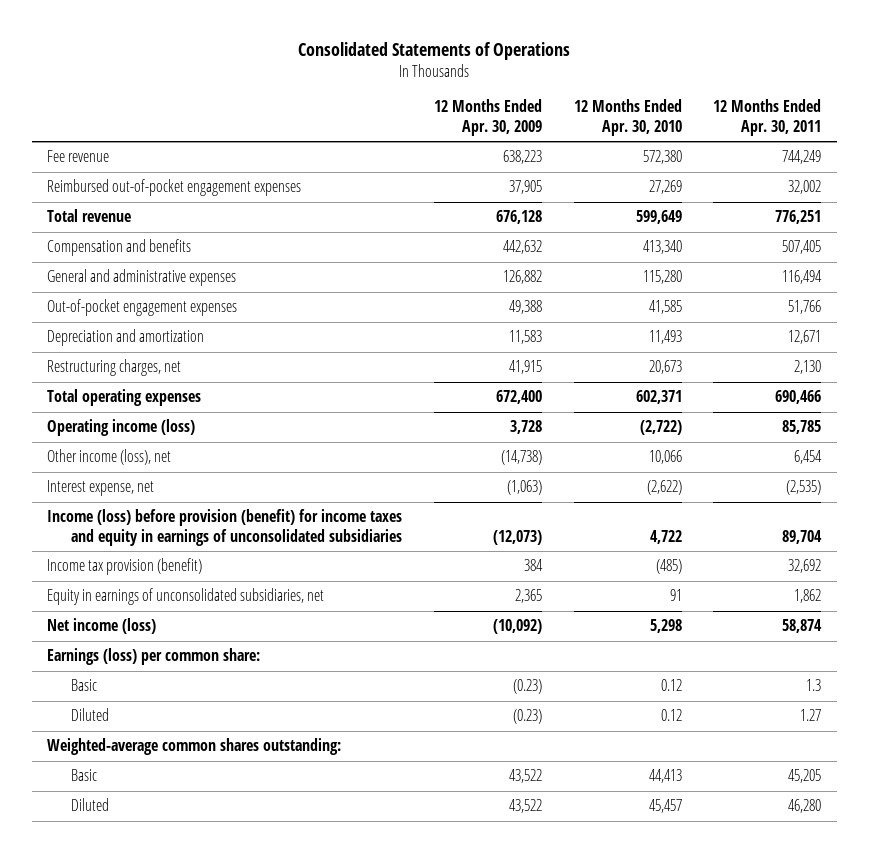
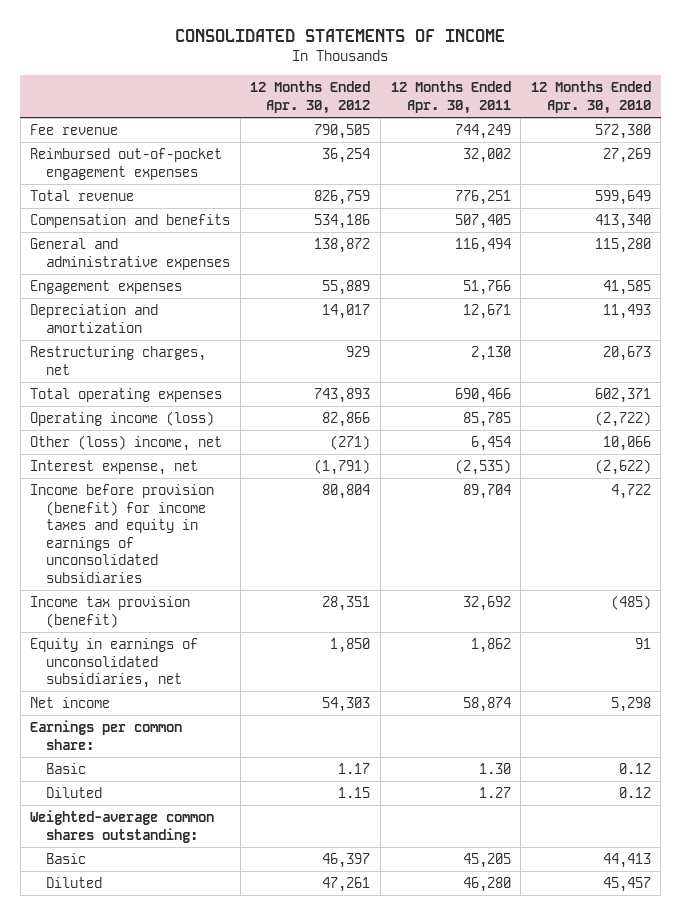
- Consolidated Statements of Operations
+ CONSOLIDATED STATEMENTS OF INCOME
- | 12 Months Ended Apr. 30, 2009 | 12 Months Ended Apr. 30, 2010 | 12 Months Ended Apr. 30, 2011
+ | 12 Months Ended Apr. 30, 2012 | 12 Months Ended Apr. 30, 2011 | 12 Months Ended Apr. 30, 2010
- Out-of-pocket engagement expenses | 49,388 | 41,585 | 51,766
+ Engagement expenses | 55,889 | 51,766 | 41,585
- Other income (loss), net | (14,738) | 10,066 | 6,454
+ Other (loss) income, net | (271) | 6,454 | 10,066
- Income (loss) before provision (benefit) for income taxes and equity in earnings of unconsolidated subsidiaries | (12,073) | 4,722 | 89,704
+ Income before provision (benefit) for income taxes and equity in earnings of unconsolidated subsidiaries | 80,804 | 89,704 | 4,722
- Net income (loss) | (10,092) | 5,298 | 58,874
- Earnings (loss) per common share:
- Basic | (0.23) | 0.12 | 1.3
+ Net income | 54,303 | 58,874 | 5,298
+ Earnings per common share:
+ Basic | 1.17 | 1.30 | 0.12

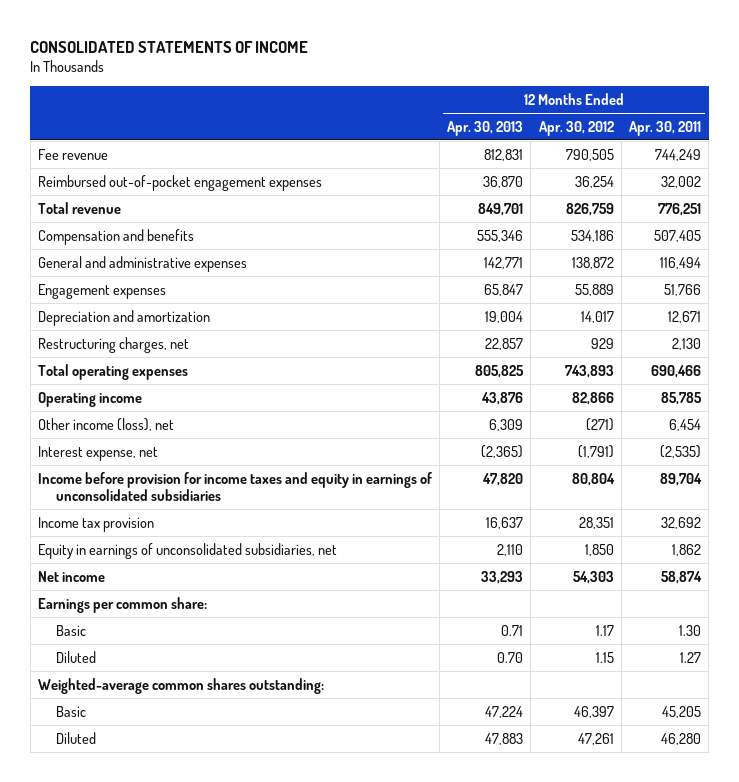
- | 12 Months Ended Apr. 30, 2012 | 12 Months Ended Apr. 30, 2011 | 12 Months Ended Apr. 30, 2010
+ | 12 Months Ended Apr. 30, 2013 | 12 Months Ended Apr. 30, 2012 | 12 Months Ended Apr. 30, 2011
- Operating income (loss) | 82,866 | 85,785 | (2,722)
- Other (loss) income, net | (271) | 6,454 | 10,066
+ Operating income | 43,876 | 82,866 | 85,785
+ Other income (loss), net | 6,309 | (271) | 6,454
- Income before provision (benefit) for income taxes and equity in earnings of unconsolidated subsidiaries | 80,804 | 89,704 | 4,722
- Income tax provision (benefit) | 28,351 | 32,692 | (485)
+ Income before provision for income taxes and equity in earnings of unconsolidated subsidiaries | 47,820 | 80,804 | 89,704
+ Income tax provision | 16,637 | 28,351 | 32,692

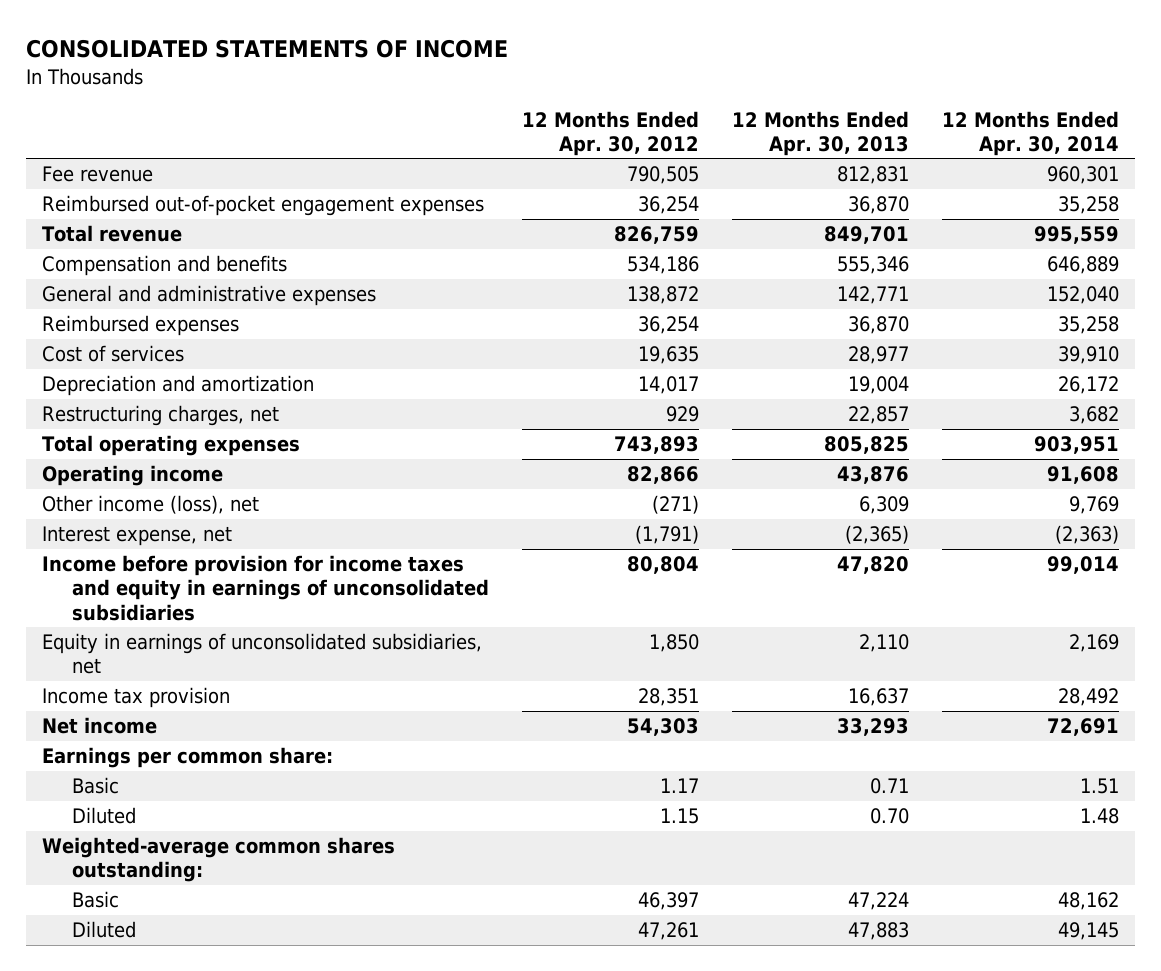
- | 12 Months Ended Apr. 30, 2013 | 12 Months Ended Apr. 30, 2012 | 12 Months Ended Apr. 30, 2011
+ | 12 Months Ended Apr. 30, 2012 | 12 Months Ended Apr. 30, 2013 | 12 Months Ended Apr. 30, 2014
- Engagement expenses | 65,847 | 55,889 | 51,766
+ Reimbursed expenses | 36,254 | 36,870 | 35,258
+ Cost of services | 19,635 | 28,977 | 39,910
moved down: Income tax provision | 28,351 | 16,637 | 28,492

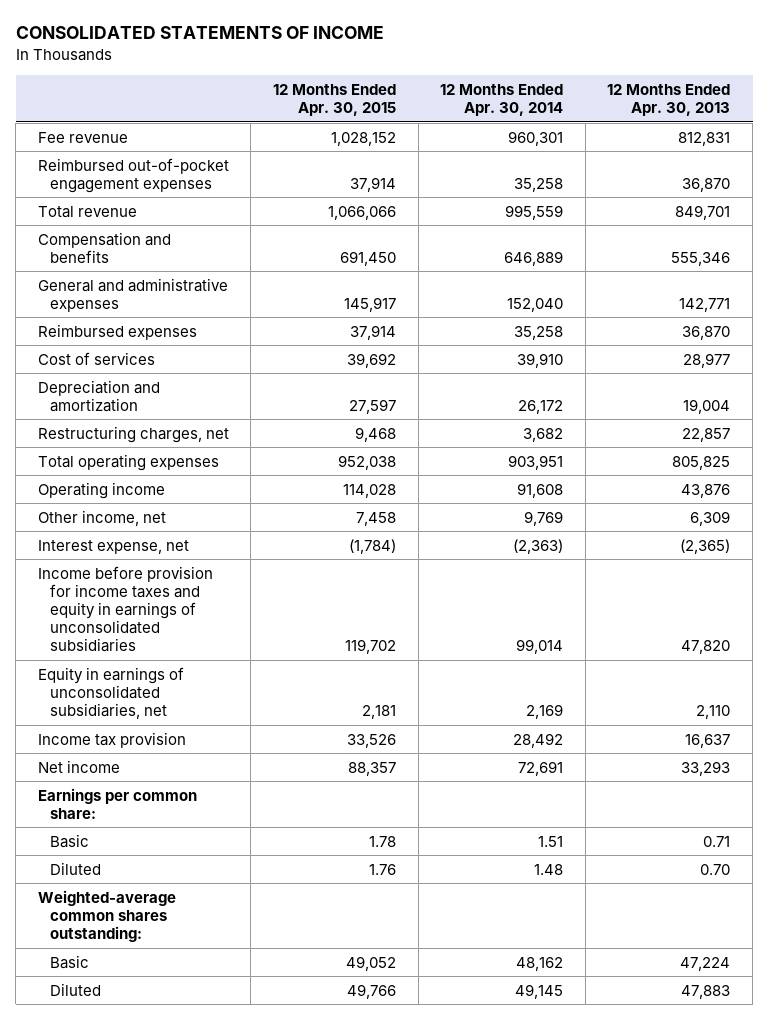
- | 12 Months Ended Apr. 30, 2012 | 12 Months Ended Apr. 30, 2013 | 12 Months Ended Apr. 30, 2014
+ | 12 Months Ended Apr. 30, 2015 | 12 Months Ended Apr. 30, 2014 | 12 Months Ended Apr. 30, 2013
- Other income (loss), net | (271) | 6,309 | 9,769
+ Other income, net | 7,458 | 9,769 | 6,309

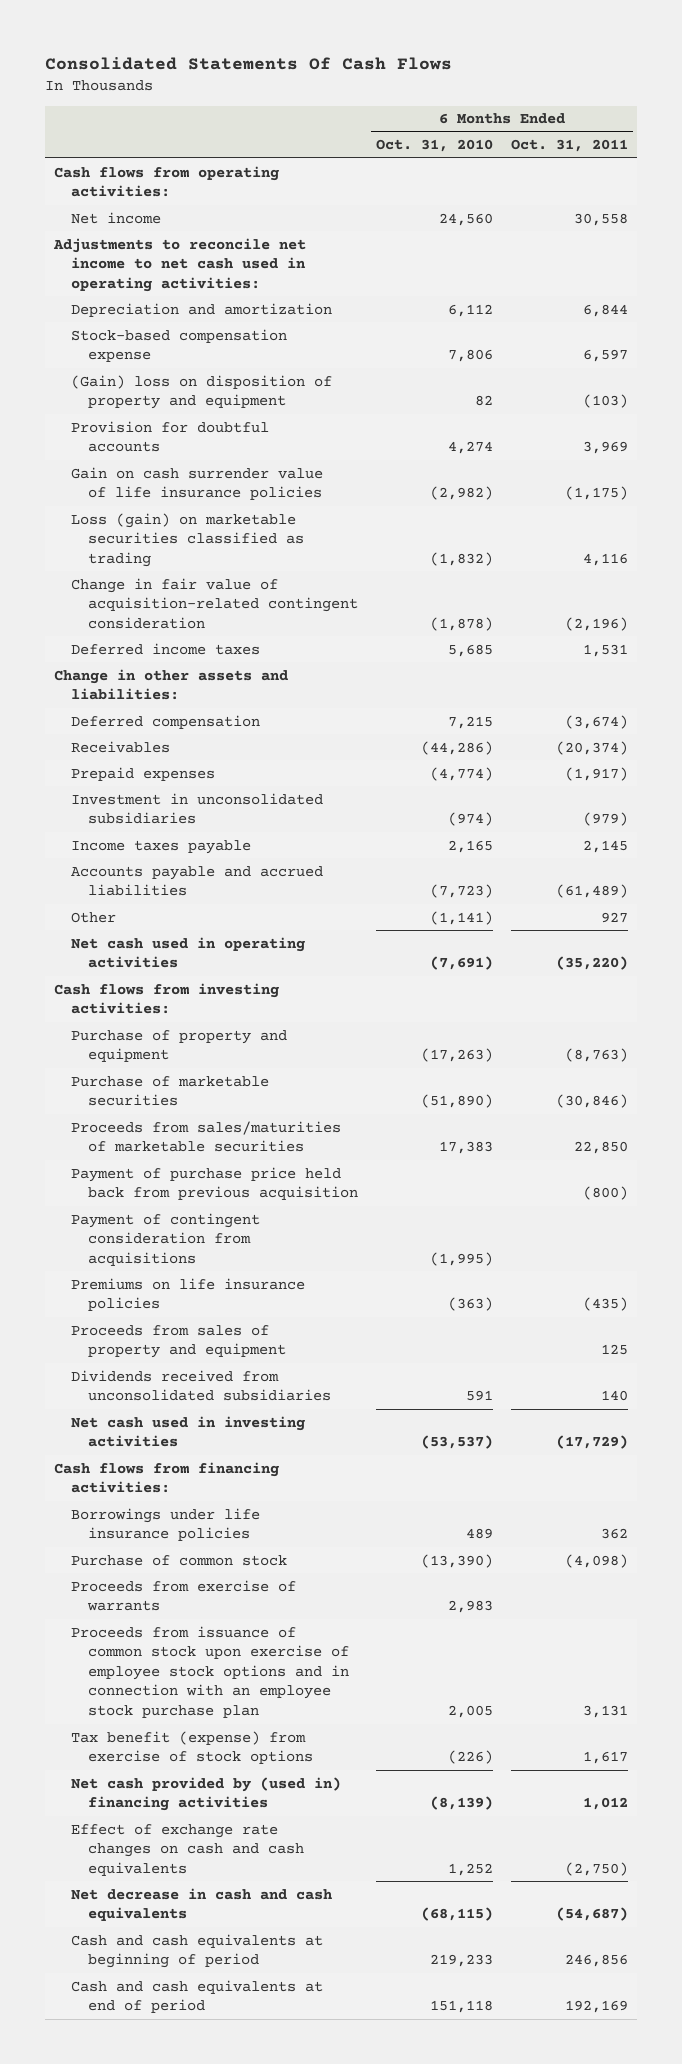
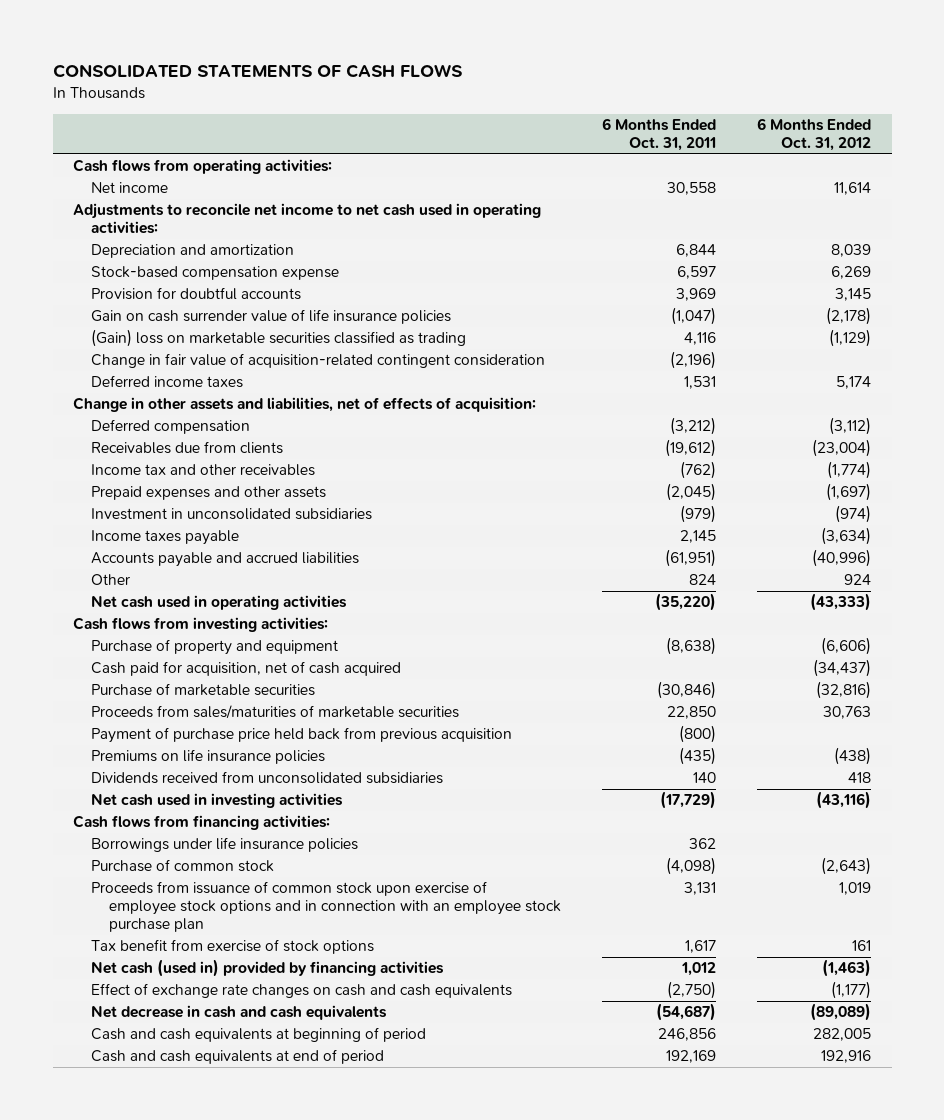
- Consolidated Statements Of Cash Flows
+ CONSOLIDATED STATEMENTS OF CASH FLOWS
- | 6 Months Ended Oct. 31, 2010 | 6 Months Ended Oct. 31, 2011
+ | 6 Months Ended Oct. 31, 2011 | 6 Months Ended Oct. 31, 2012
- (Gain) loss on disposition of property and equipment | 82 | (103)
- Gain on cash surrender value of life insurance policies | (2,982) | (1,175)
- Loss (gain) on marketable securities classified as trading | (1,832) | 4,116
+ Gain on cash surrender value of life insurance policies | (1,047) | (2,178)
+ (Gain) loss on marketable securities classified as trading | 4,116 | (1,129)
- Change in other assets and liabilities:
- Deferred compensation | 7,215 | (3,674)
- Receivables | (44,286) | (20,374)
- Prepaid expenses | (4,774) | (1,917)
+ Change in other assets and liabilities, net of effects of acquisition:
+ Deferred compensation | (3,212) | (3,112)
+ Receivables due from clients | (19,612) | (23,004)
+ Income tax and other receivables | (762) | (1,774)
+ Prepaid expenses and other assets | (2,045) | (1,697)
- Accounts payable and accrued liabilities | (7,723) | (61,489)
- Other | (1,141) | 927
+ Accounts payable and accrued liabilities | (61,951) | (40,996)
+ Other | 824 | 924
- Purchase of property and equipment | (17,263) | (8,763)
+ Purchase of property and equipment | (8,638) | (6,606)
+ Cash paid for acquisition, net of cash acquired | | (34,437)
- Payment of contingent consideration from acquisitions | (1,995) |
- Proceeds from sales of property and equipment | | 125
- Proceeds from exercise of warrants | 2,983 |
- Tax benefit (expense) from exercise of stock options | (226) | 1,617
- Net cash provided by (used in) financing activities | (8,139) | 1,012
+ Tax benefit from exercise of stock options | 1,617 | 161
+ Net cash (used in) provided by financing activities | 1,012 | (1,463)

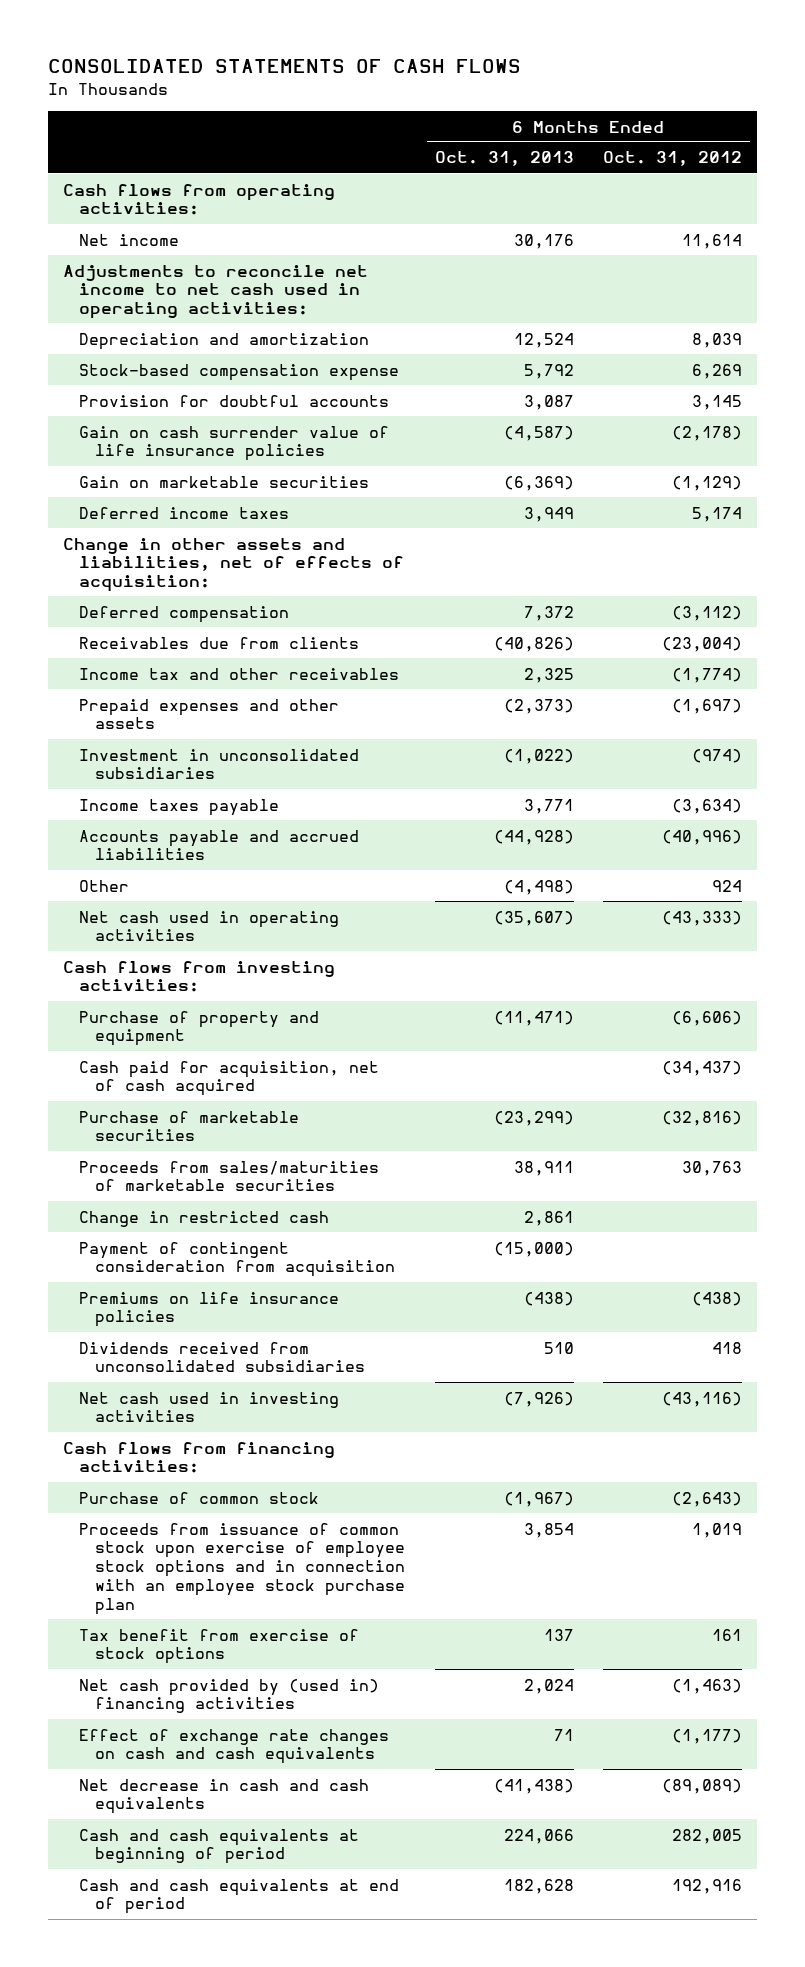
- | 6 Months Ended Oct. 31, 2011 | 6 Months Ended Oct. 31, 2012
+ | 6 Months Ended Oct. 31, 2013 | 6 Months Ended Oct. 31, 2012
- (Gain) loss on marketable securities classified as trading | 4,116 | (1,129)
- Change in fair value of acquisition-related contingent consideration | (2,196) |
+ Gain on marketable securities | (6,369) | (1,129)
- Payment of purchase price held back from previous acquisition | (800) |
+ Change in restricted cash | 2,861 |
+ Payment of contingent consideration from acquisition | (15,000) |
- Borrowings under life insurance policies | 362 |
- Net cash (used in) provided by financing activities | 1,012 | (1,463)
+ Net cash provided by (used in) financing activities | 2,024 | (1,463)

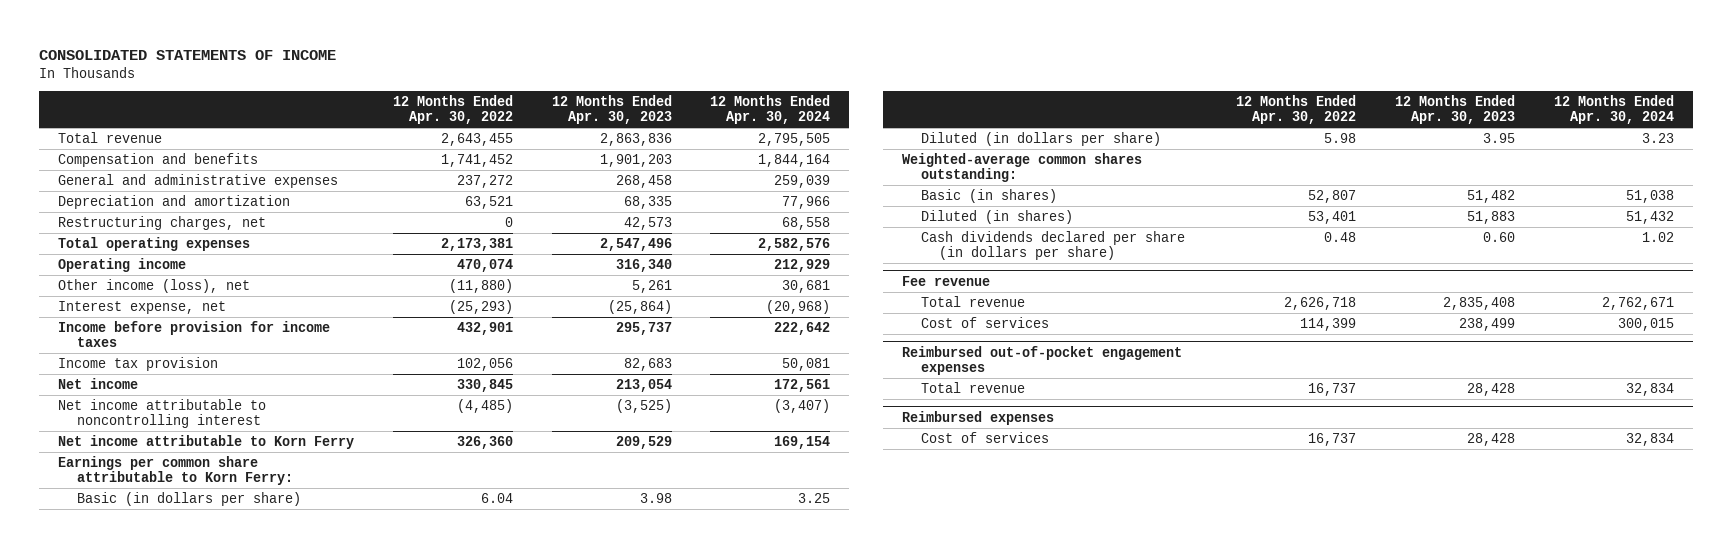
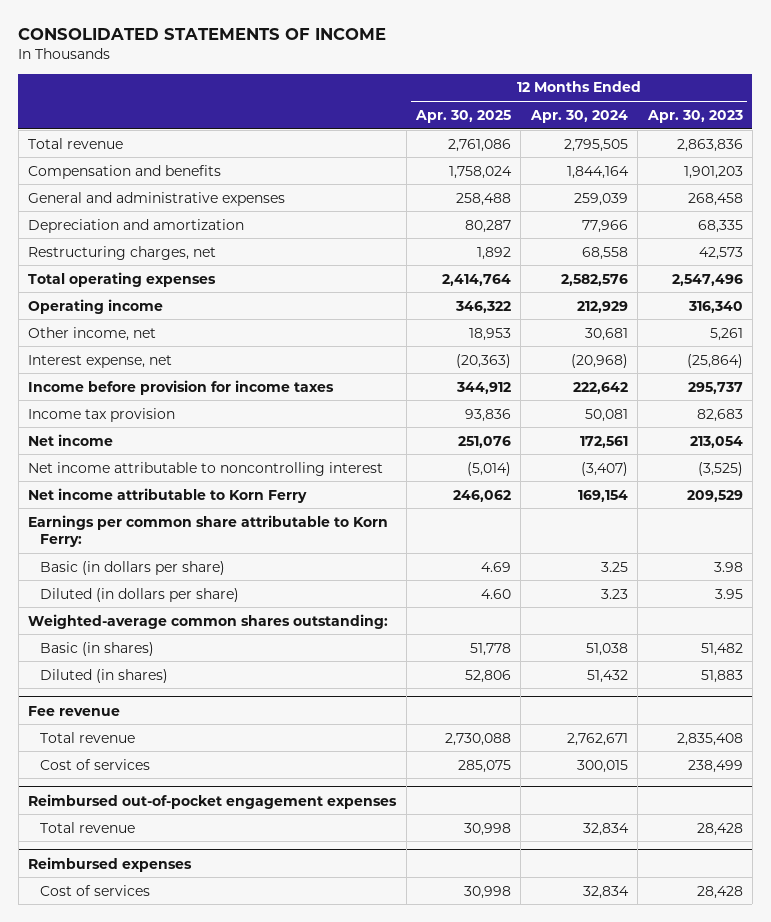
- | 12 Months Ended Apr. 30, 2022 | 12 Months Ended Apr. 30, 2023 | 12 Months Ended Apr. 30, 2024
+ | 12 Months Ended Apr. 30, 2025 | 12 Months Ended Apr. 30, 2024 | 12 Months Ended Apr. 30, 2023
- Other income (loss), net | (11,880) | 5,261 | 30,681
+ Other income, net | 18,953 | 30,681 | 5,261
- Cash dividends declared per share (in dollars per share) | 0.48 | 0.60 | 1.02

